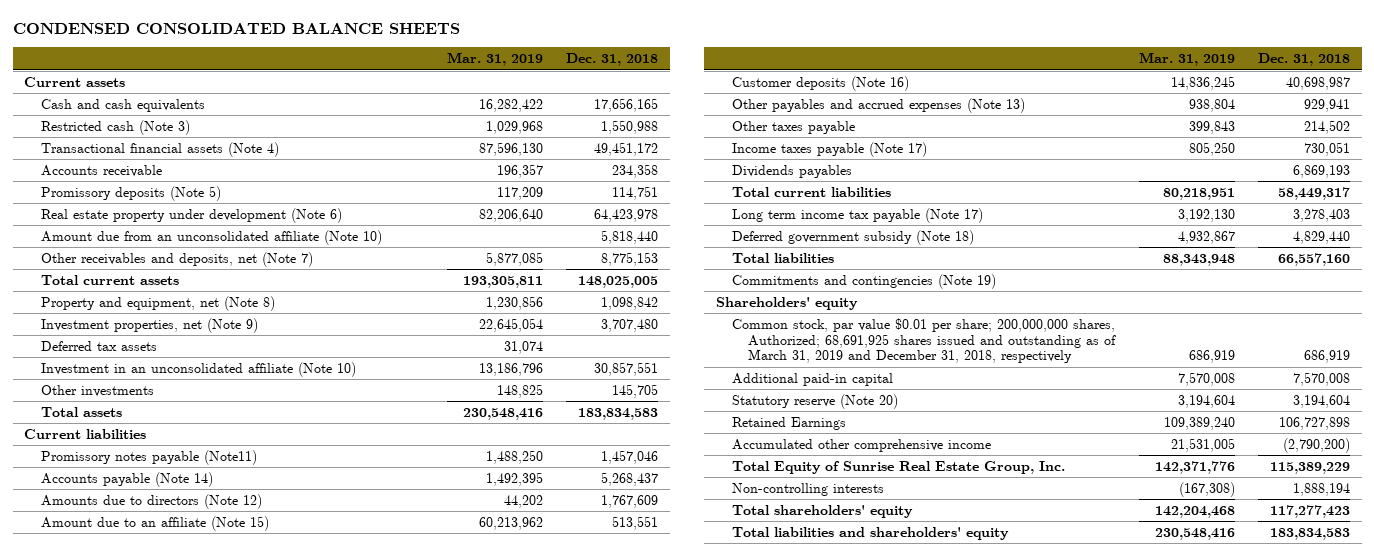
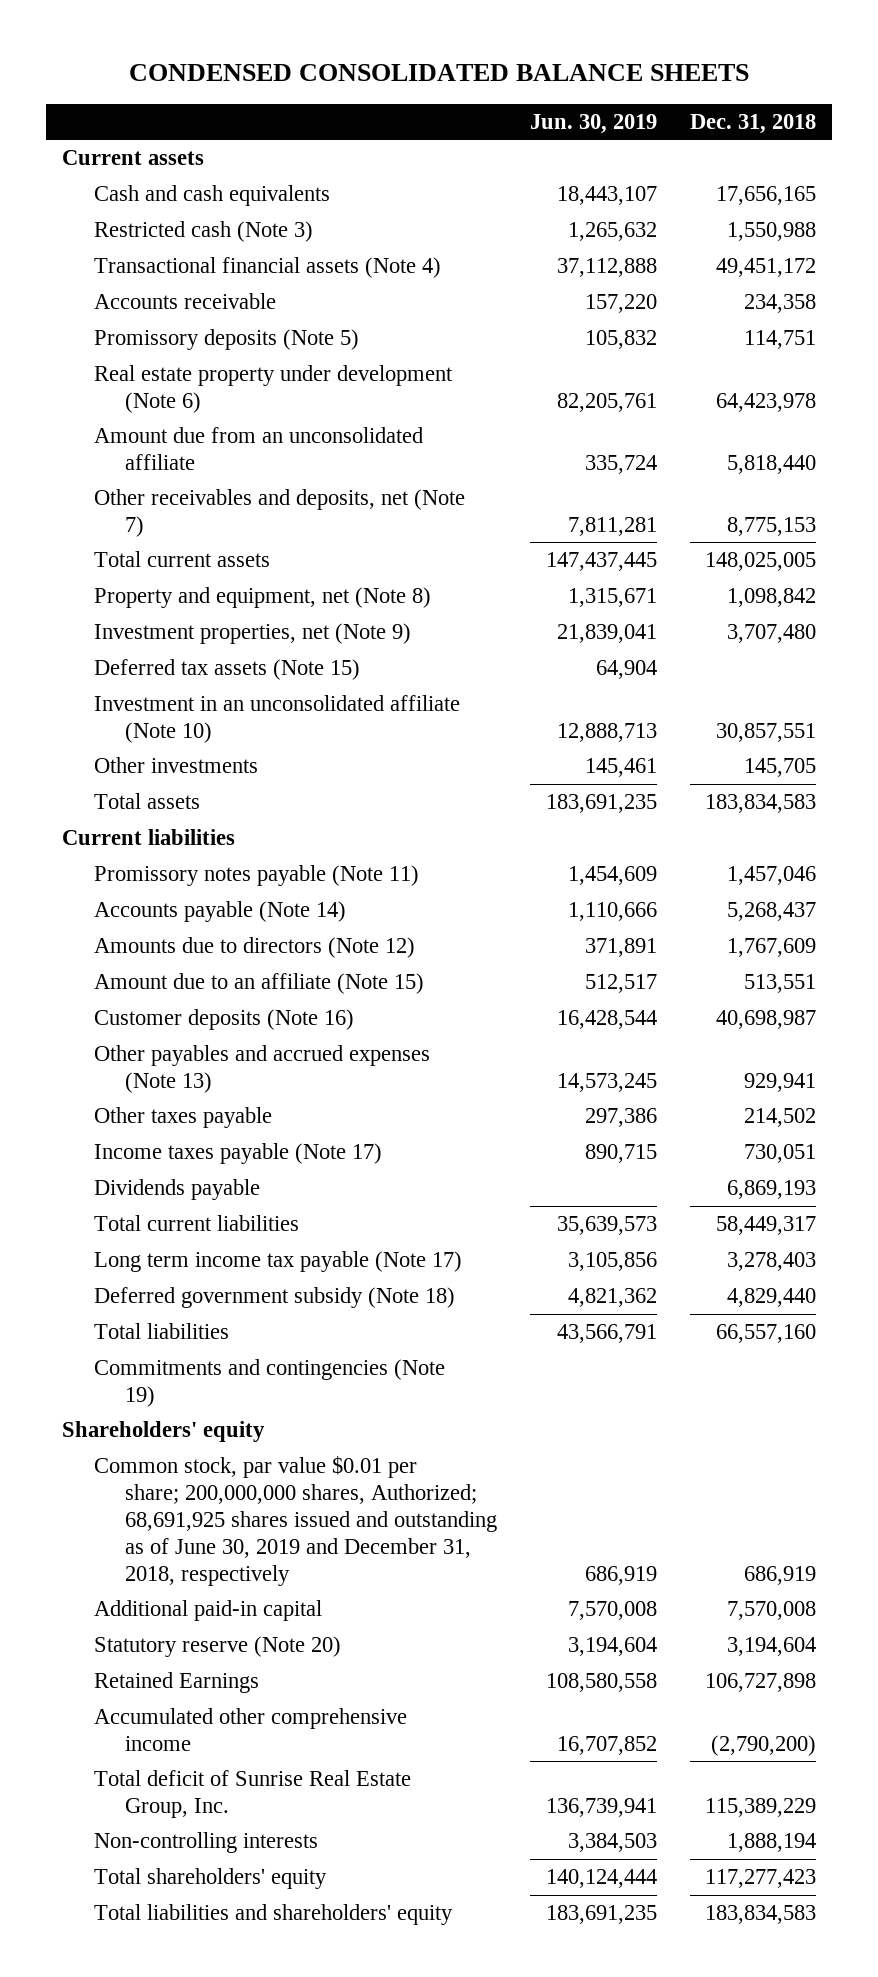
- | Mar. 31, 2019 | Dec. 31, 2018
+ | Jun. 30, 2019 | Dec. 31, 2018
- Amount due from an unconsolidated affiliate (Note 10) | | 5,818,440
+ Amount due from an unconsolidated affiliate | 335,724 | 5,818,440
- Deferred tax assets | 31,074 |
+ Deferred tax assets (Note 15) | 64,904 |
- Promissory notes payable (Note11) | 1,488,250 | 1,457,046
+ Promissory notes payable (Note 11) | 1,454,609 | 1,457,046
- Dividends payables | | 6,869,193
+ Dividends payable | | 6,869,193
- Common stock, par value $0.01 per share; 200,000,000 shares, Authorized; 68,691,925 shares issued and outstanding as of March 31, 2019 and December 31, 2018, respectively | 686,919 | 686,919
+ Common stock, par value $0.01 per share; 200,000,000 shares, Authorized; 68,691,925 shares issued and outstanding as of June 30, 2019 and December 31, 2018, respectively | 686,919 | 686,919
- Total Equity of Sunrise Real Estate Group, Inc. | 142,371,776 | 115,389,229
+ Total deficit of Sunrise Real Estate Group, Inc. | 136,739,941 | 115,389,229

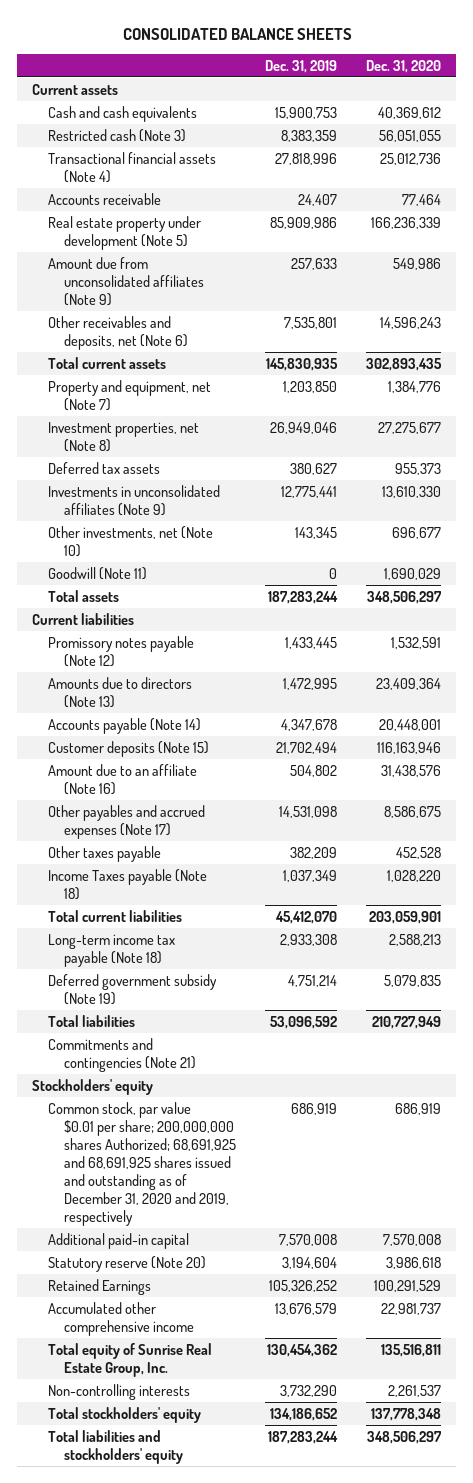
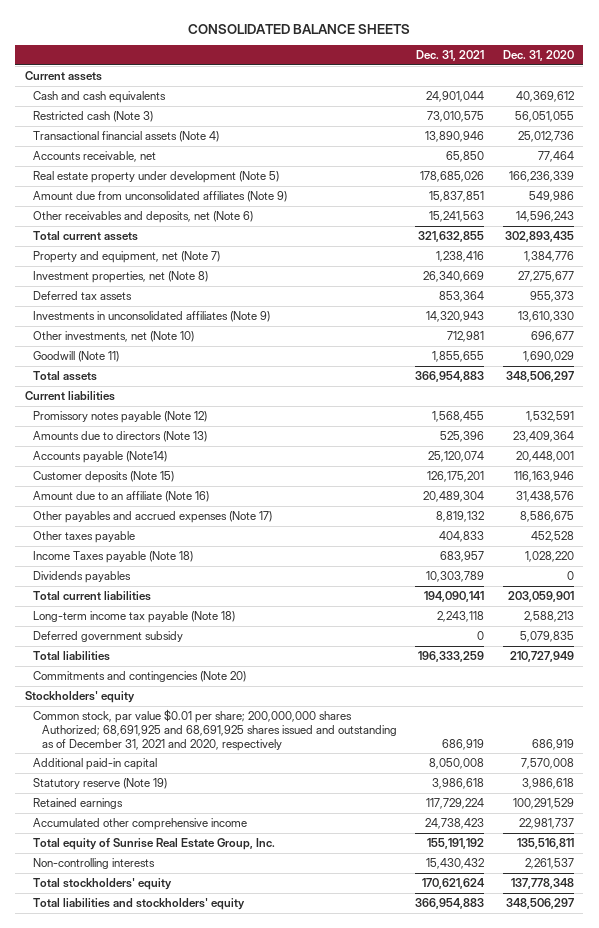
- | Dec. 31, 2019 | Dec. 31, 2020
+ | Dec. 31, 2021 | Dec. 31, 2020
- Accounts receivable | 24,407 | 77,464
+ Accounts receivable, net | 65,850 | 77,464
- Accounts payable (Note 14) | 4,347,678 | 20,448,001
+ Accounts payable (Note14) | 25,120,074 | 20,448,001
+ Dividends payables | 10,303,789 | 0
- Deferred government subsidy (Note 19) | 4,751,214 | 5,079,835
+ Deferred government subsidy | 0 | 5,079,835
- Commitments and contingencies (Note 21)
+ Commitments and contingencies (Note 20)
- Common stock, par value $0.01 per share; 200,000,000 shares Authorized; 68,691,925 and 68,691,925 shares issued and outstanding as of December 31, 2020 and 2019, respectively | 686,919 | 686,919
+ Common stock, par value $0.01 per share; 200,000,000 shares Authorized; 68,691,925 and 68,691,925 shares issued and outstanding as of December 31, 2021 and 2020, respectively | 686,919 | 686,919
- Statutory reserve (Note 20) | 3,194,604 | 3,986,618
- Retained Earnings | 105,326,252 | 100,291,529
+ Statutory reserve (Note 19) | 3,986,618 | 3,986,618
+ Retained earnings | 117,729,224 | 100,291,529

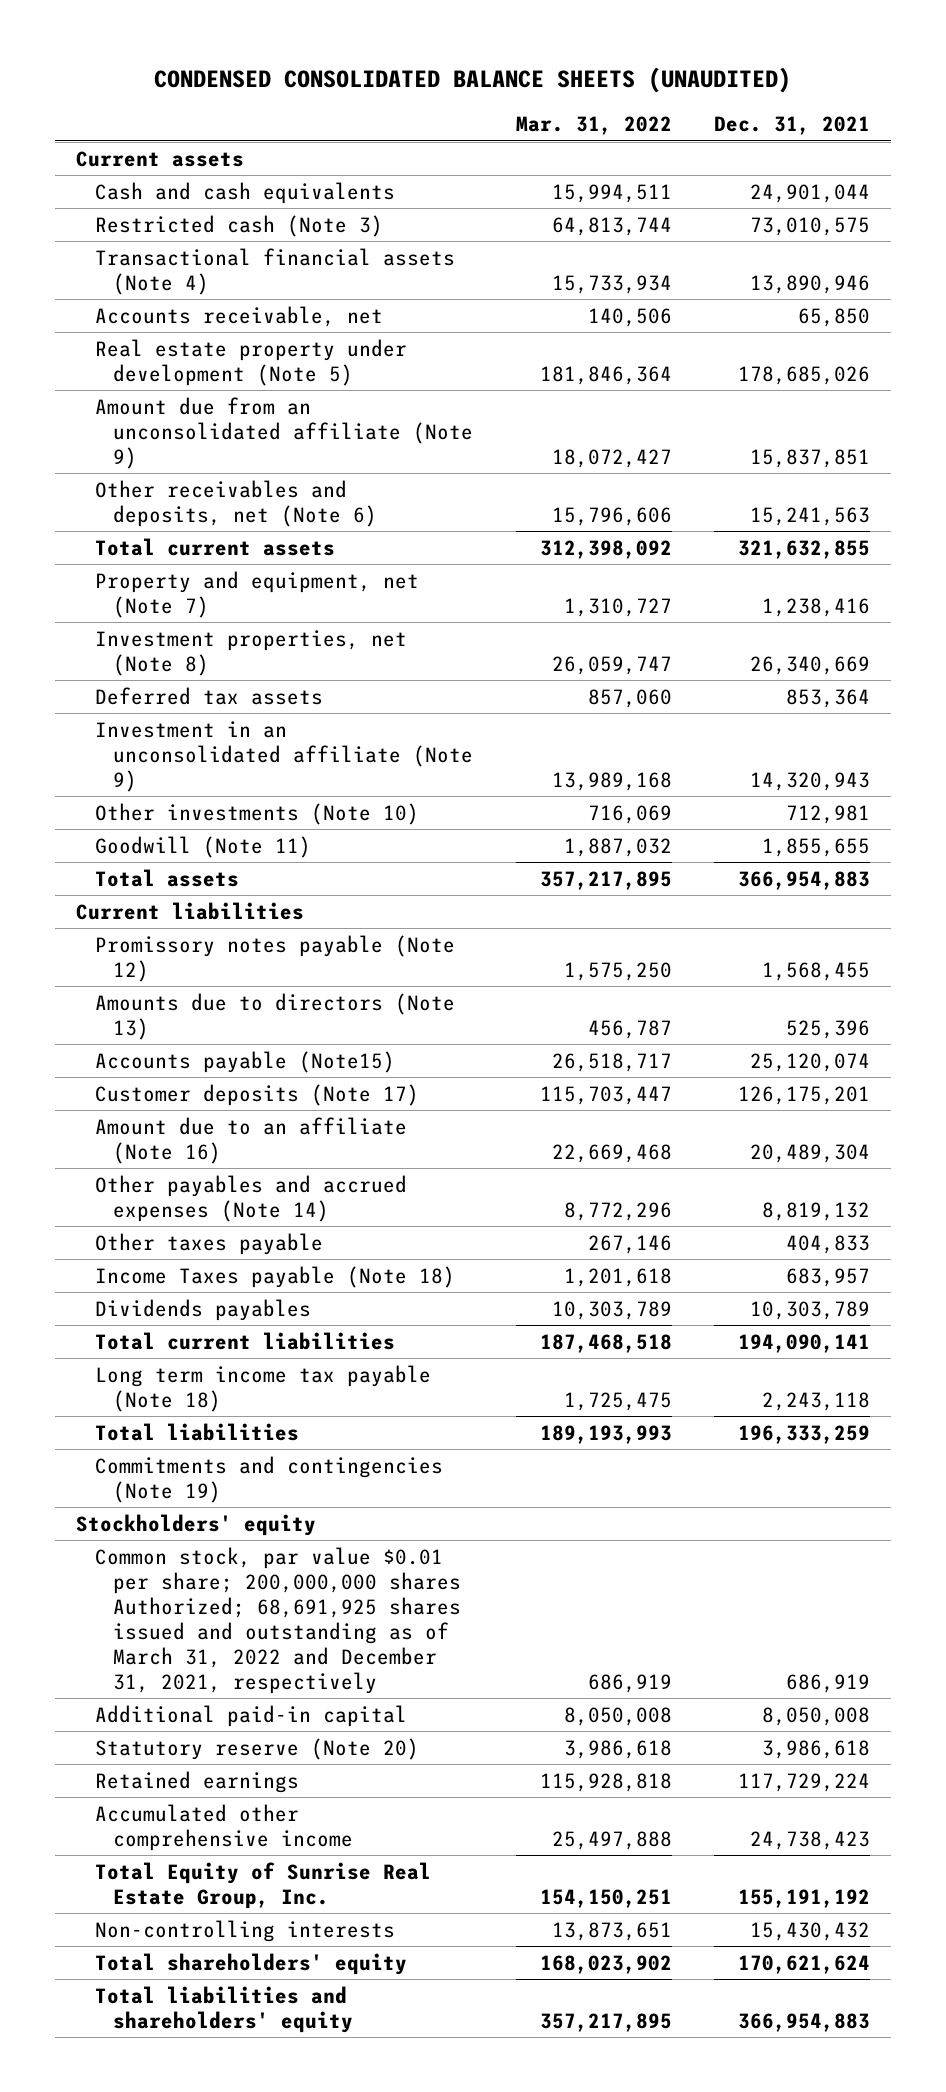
- CONSOLIDATED BALANCE SHEETS
+ CONDENSED CONSOLIDATED BALANCE SHEETS (UNAUDITED)
- | Dec. 31, 2021 | Dec. 31, 2020
+ | Mar. 31, 2022 | Dec. 31, 2021
- Amount due from unconsolidated affiliates (Note 9) | 15,837,851 | 549,986
+ Amount due from an unconsolidated affiliate (Note 9) | 18,072,427 | 15,837,851
- Investments in unconsolidated affiliates (Note 9) | 14,320,943 | 13,610,330
- Other investments, net (Note 10) | 712,981 | 696,677
+ Investment in an unconsolidated affiliate (Note 9) | 13,989,168 | 14,320,943
+ Other investments (Note 10) | 716,069 | 712,981
- Accounts payable (Note14) | 25,120,074 | 20,448,001
- Customer deposits (Note 15) | 126,175,201 | 116,163,946
+ Accounts payable (Note15) | 26,518,717 | 25,120,074
+ Customer deposits (Note 17) | 115,703,447 | 126,175,201
- Other payables and accrued expenses (Note 17) | 8,819,132 | 8,586,675
+ Other payables and accrued expenses (Note 14) | 8,772,296 | 8,819,132
- Long-term income tax payable (Note 18) | 2,243,118 | 2,588,213
- Deferred government subsidy | 0 | 5,079,835
+ Long term income tax payable (Note 18) | 1,725,475 | 2,243,118
- Commitments and contingencies (Note 20)
+ Commitments and contingencies (Note 19)
- Common stock, par value $0.01 per share; 200,000,000 shares Authorized; 68,691,925 and 68,691,925 shares issued and outstanding as of December 31, 2021 and 2020, respectively | 686,919 | 686,919
+ Common stock, par value $0.01 per share; 200,000,000 shares Authorized; 68,691,925 shares issued and outstanding as of March 31, 2022 and December 31, 2021, respectively | 686,919 | 686,919
- Statutory reserve (Note 19) | 3,986,618 | 3,986,618
+ Statutory reserve (Note 20) | 3,986,618 | 3,986,618
- Total equity of Sunrise Real Estate Group, Inc. | 155,191,192 | 135,516,811
+ Total Equity of Sunrise Real Estate Group, Inc. | 154,150,251 | 155,191,192
- Total stockholders' equity | 170,621,624 | 137,778,348
- Total liabilities and stockholders' equity | 366,954,883 | 348,506,297
+ Total shareholders' equity | 168,023,902 | 170,621,624
+ Total liabilities and shareholders' equity | 357,217,895 | 366,954,883

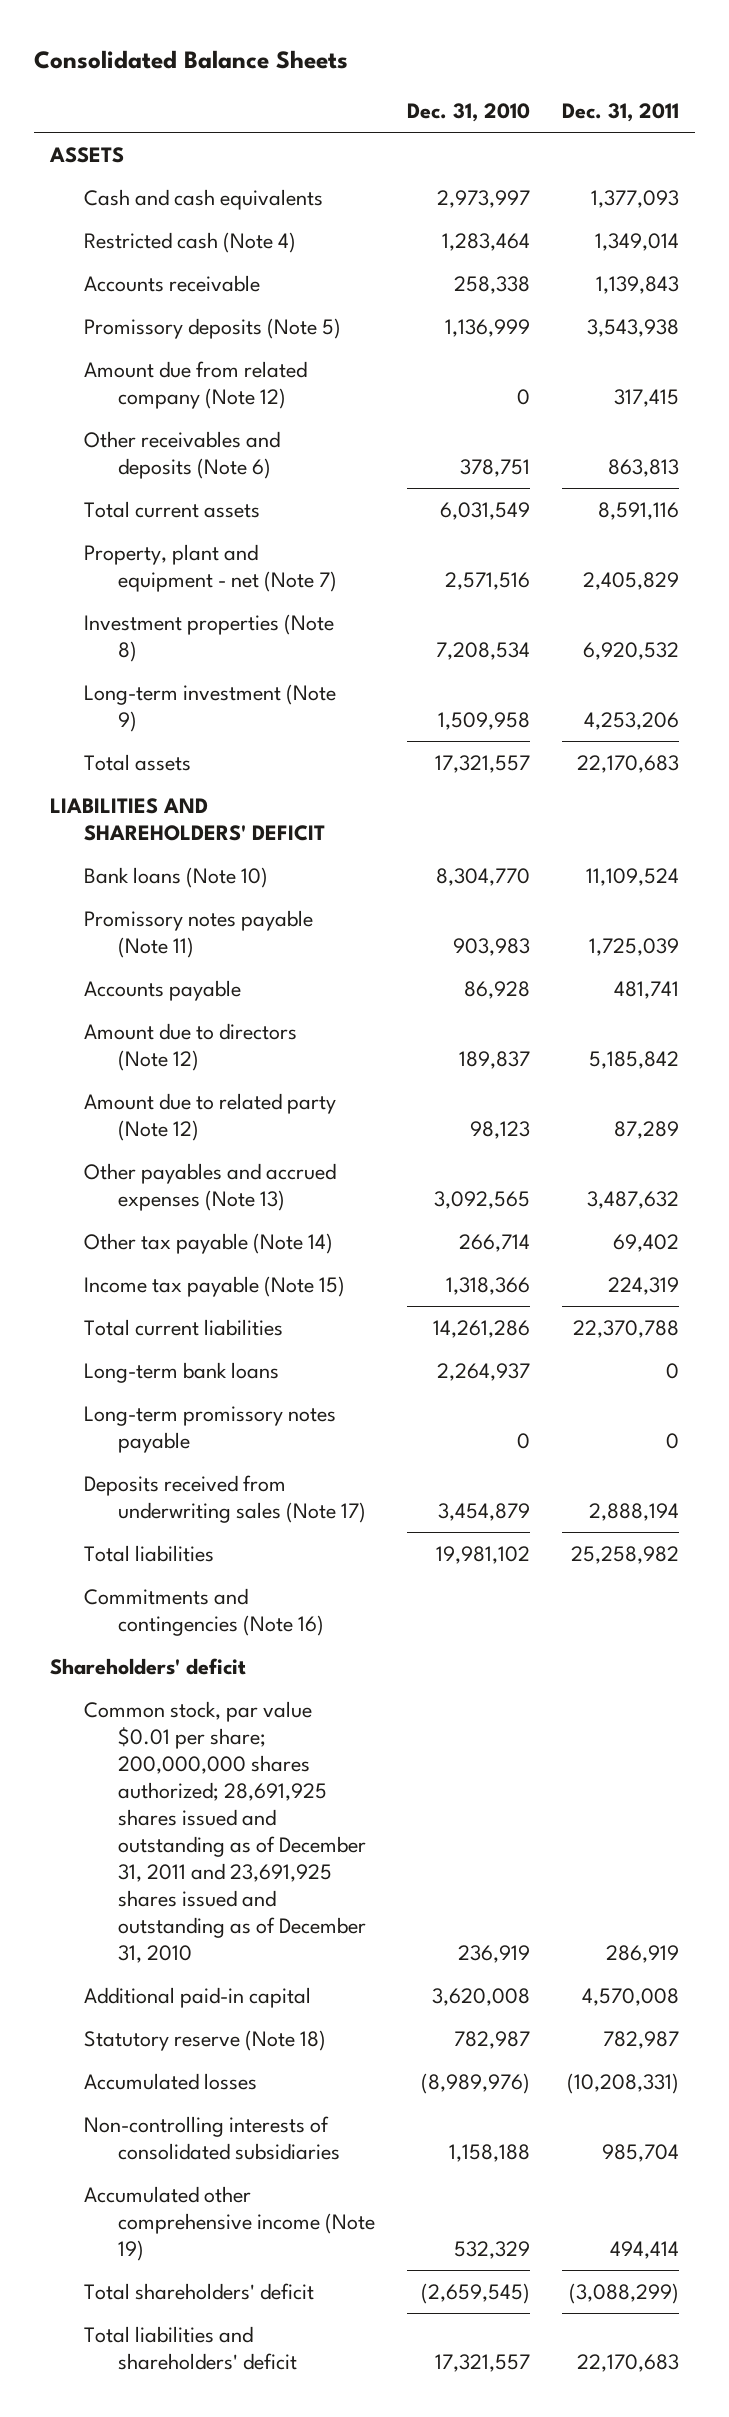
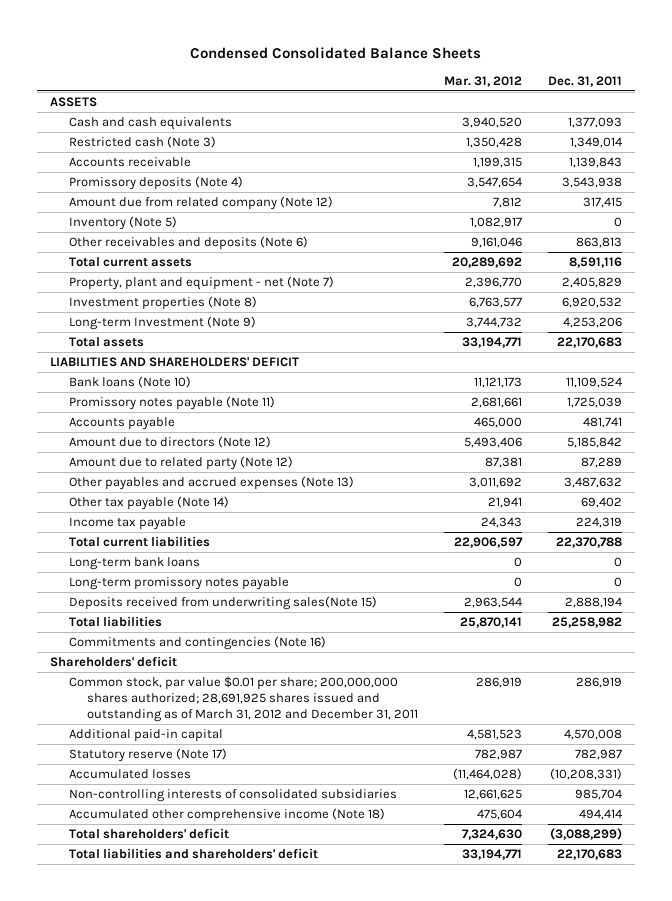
- Consolidated Balance Sheets
+ Condensed Consolidated Balance Sheets
- | Dec. 31, 2010 | Dec. 31, 2011
+ | Mar. 31, 2012 | Dec. 31, 2011
- Restricted cash (Note 4) | 1,283,464 | 1,349,014
+ Restricted cash (Note 3) | 1,350,428 | 1,349,014
- Promissory deposits (Note 5) | 1,136,999 | 3,543,938
+ Promissory deposits (Note 4) | 3,547,654 | 3,543,938
+ Inventory (Note 5) | 1,082,917 | 0
- Long-term investment (Note 9) | 1,509,958 | 4,253,206
+ Long-term Investment (Note 9) | 3,744,732 | 4,253,206
- Income tax payable (Note 15) | 1,318,366 | 224,319
+ Income tax payable | 24,343 | 224,319
- Deposits received from underwriting sales (Note 17) | 3,454,879 | 2,888,194
+ Deposits received from underwriting sales(Note 15) | 2,963,544 | 2,888,194
- Common stock, par value $0.01 per share; 200,000,000 shares authorized; 28,691,925 shares issued and outstanding as of December 31, 2011 and 23,691,925 shares issued and outstanding as of December 31, 2010 | 236,919 | 286,919
+ Common stock, par value $0.01 per share; 200,000,000 shares authorized; 28,691,925 shares issued and outstanding as of March 31, 2012 and December 31, 2011 | 286,919 | 286,919
- Statutory reserve (Note 18) | 782,987 | 782,987
+ Statutory reserve (Note 17) | 782,987 | 782,987
- Accumulated other comprehensive income (Note 19) | 532,329 | 494,414
+ Accumulated other comprehensive income (Note 18) | 475,604 | 494,414

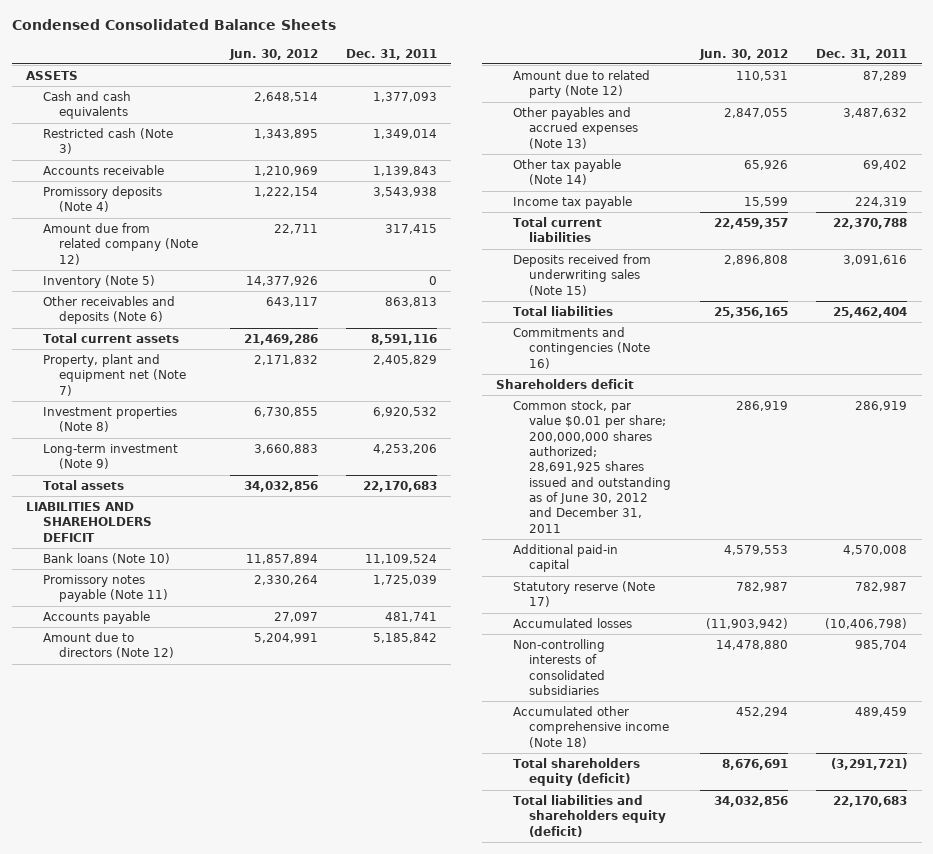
- | Mar. 31, 2012 | Dec. 31, 2011
+ | Jun. 30, 2012 | Dec. 31, 2011
- Property, plant and equipment - net (Note 7) | 2,396,770 | 2,405,829
+ Property, plant and equipment net (Note 7) | 2,171,832 | 2,405,829
- Long-term Investment (Note 9) | 3,744,732 | 4,253,206
+ Long-term investment (Note 9) | 3,660,883 | 4,253,206
- LIABILITIES AND SHAREHOLDERS' DEFICIT
+ LIABILITIES AND SHAREHOLDERS DEFICIT
- Long-term bank loans | 0 | 0
- Long-term promissory notes payable | 0 | 0
- Deposits received from underwriting sales(Note 15) | 2,963,544 | 2,888,194
- Total liabilities | 25,870,141 | 25,258,982
+ Deposits received from underwriting sales (Note 15) | 2,896,808 | 3,091,616
+ Total liabilities | 25,356,165 | 25,462,404
- Shareholders' deficit
- Common stock, par value $0.01 per share; 200,000,000 shares authorized; 28,691,925 shares issued and outstanding as of March 31, 2012 and December 31, 2011 | 286,919 | 286,919
+ Shareholders deficit
+ Common stock, par value $0.01 per share; 200,000,000 shares authorized; 28,691,925 shares issued and outstanding as of June 30, 2012 and December 31, 2011 | 286,919 | 286,919
- Accumulated losses | (11,464,028) | (10,208,331)
+ Accumulated losses | (11,903,942) | (10,406,798)
- Accumulated other comprehensive income (Note 18) | 475,604 | 494,414
- Total shareholders' deficit | 7,324,630 | (3,088,299)
- Total liabilities and shareholders' deficit | 33,194,771 | 22,170,683
+ Accumulated other comprehensive income (Note 18) | 452,294 | 489,459
+ Total shareholders equity (deficit) | 8,676,691 | (3,291,721)
+ Total liabilities and shareholders equity (deficit) | 34,032,856 | 22,170,683

